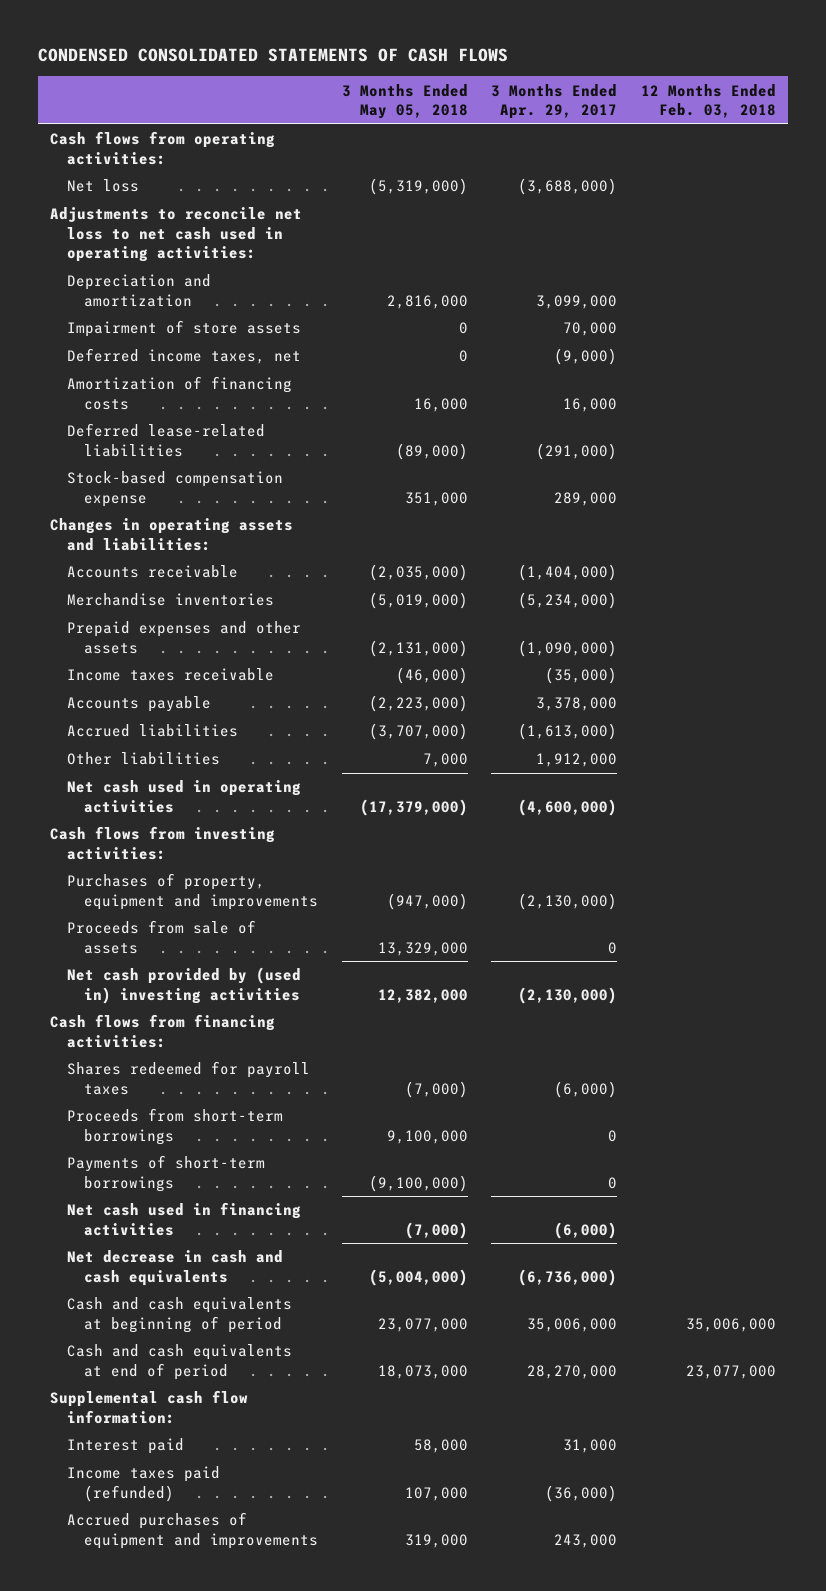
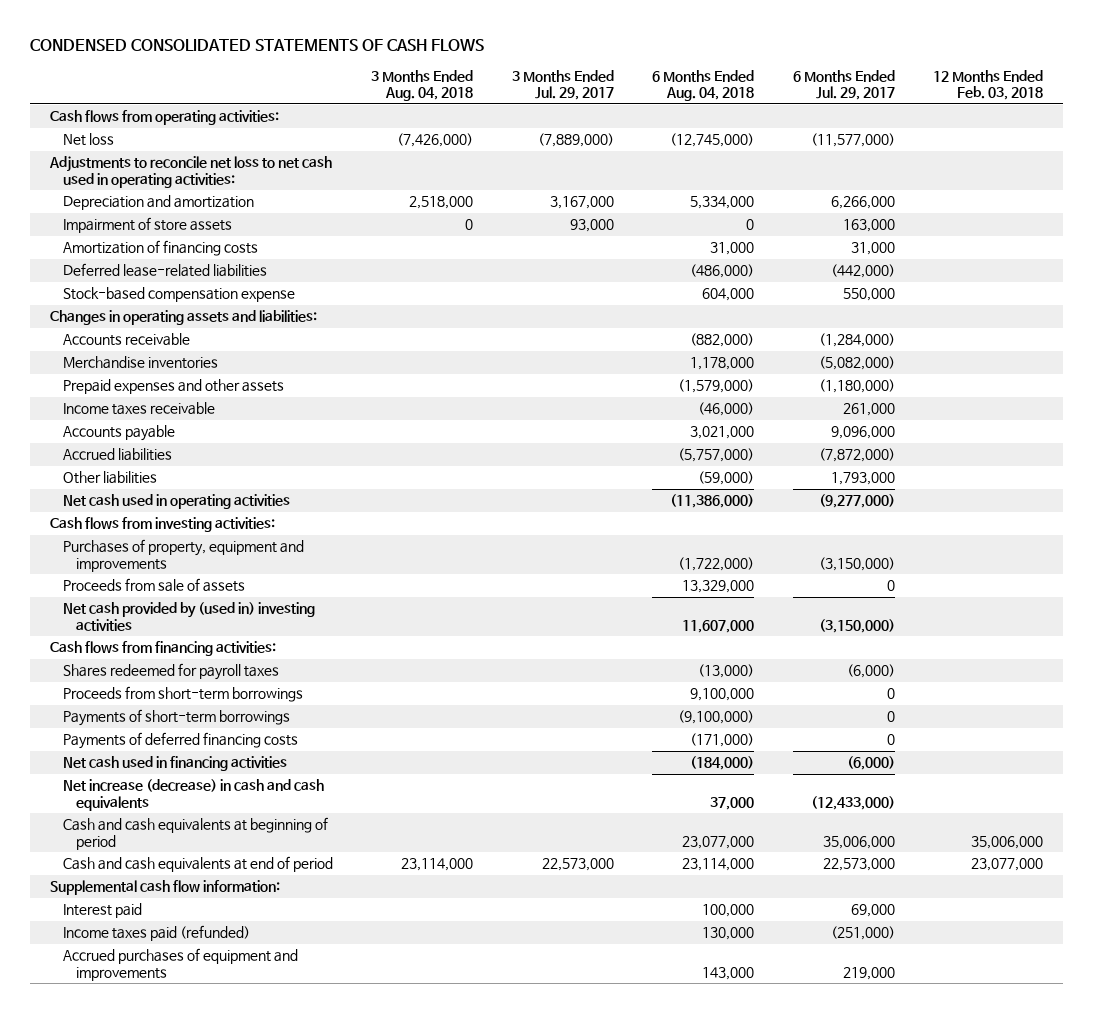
- | 3 Months Ended May 05, 2018 | 3 Months Ended Apr. 29, 2017 | 12 Months Ended Feb. 03, 2018
+ | 3 Months Ended Aug. 04, 2018 | 3 Months Ended Jul. 29, 2017 | 6 Months Ended Aug. 04, 2018 | 6 Months Ended Jul. 29, 2017 | 12 Months Ended Feb. 03, 2018
- Deferred income taxes, net | 0 | (9,000) |
+ Payments of deferred financing costs | | | (171,000) | 0 |
- Net decrease in cash and cash equivalents | (5,004,000) | (6,736,000) |
+ Net increase (decrease) in cash and cash equivalents | | | 37,000 | (12,433,000) |

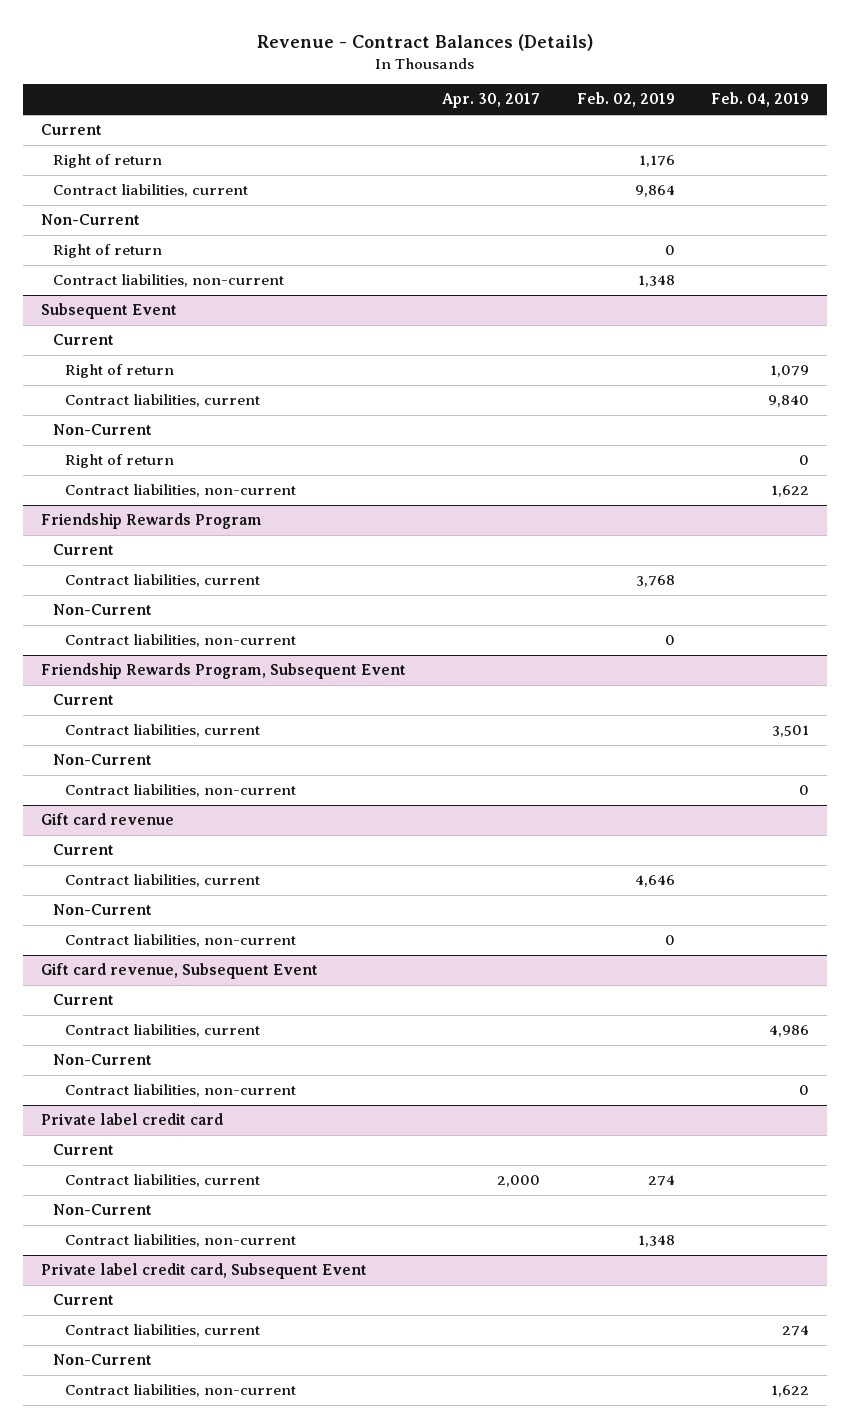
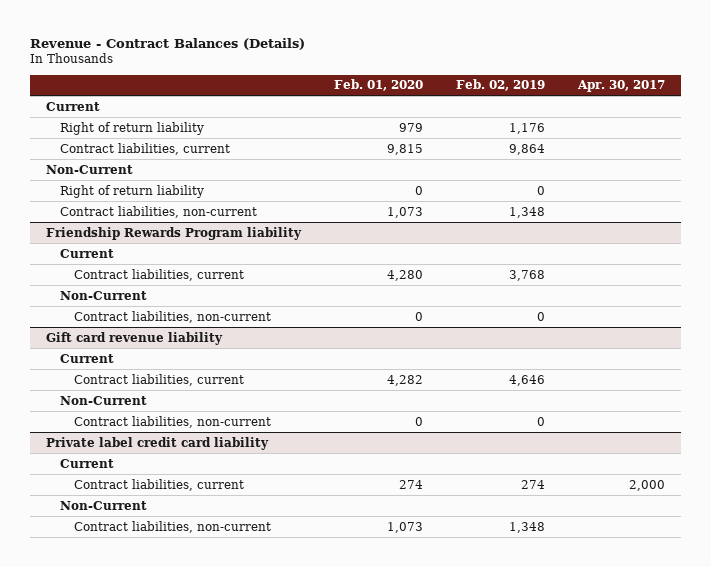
- | Apr. 30, 2017 | Feb. 02, 2019 | Feb. 04, 2019
+ | Feb. 01, 2020 | Feb. 02, 2019 | Apr. 30, 2017
- Right of return | | 1,176 |
+ Right of return liability | 979 | 1,176 |
- Right of return | | 0 |
+ Right of return liability | 0 | 0 |
- Subsequent Event
- Current
- Right of return | | | 1,079
- Contract liabilities, current | | | 9,840
- Non-Current
- Right of return | | | 0
- Contract liabilities, non-current | | | 1,622
- Friendship Rewards Program
+ Friendship Rewards Program liability
- Friendship Rewards Program, Subsequent Event
- Current
- Contract liabilities, current | | | 3,501
- Non-Current
- Contract liabilities, non-current | | | 0
- Gift card revenue
+ Gift card revenue liability
- Gift card revenue, Subsequent Event
- Current
- Contract liabilities, current | | | 4,986
- Non-Current
- Contract liabilities, non-current | | | 0
- Private label credit card
+ Private label credit card liability
- Private label credit card, Subsequent Event
- Current
- Contract liabilities, current | | | 274
- Non-Current
- Contract liabilities, non-current | | | 1,622

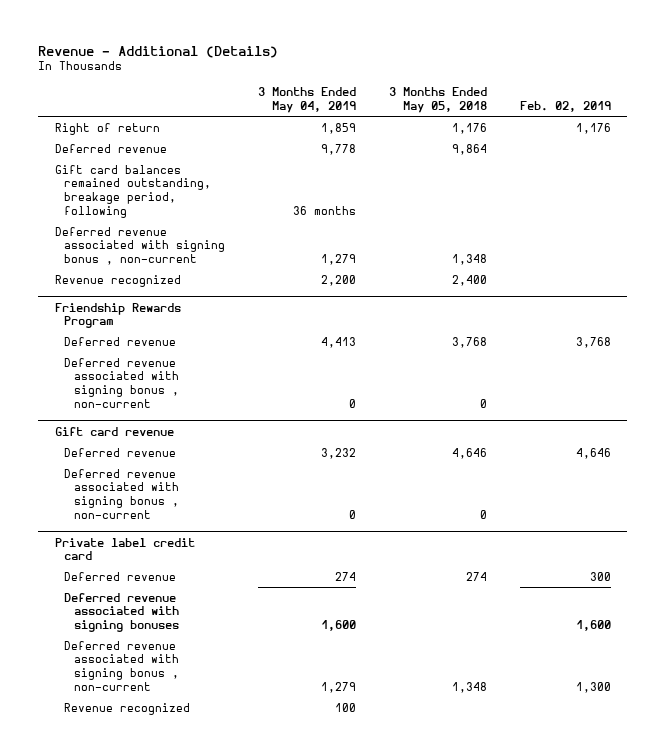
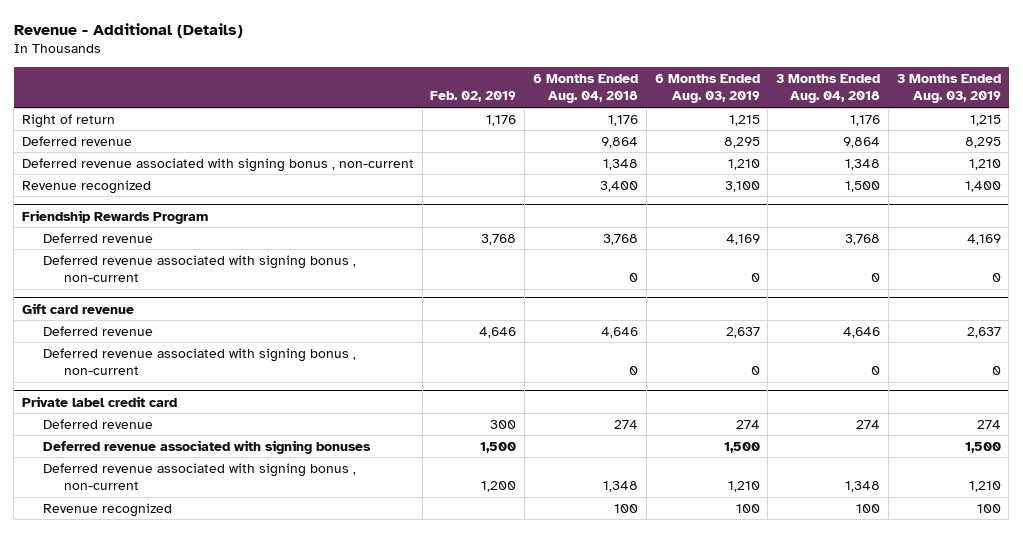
- | 3 Months Ended May 04, 2019 | 3 Months Ended May 05, 2018 | Feb. 02, 2019
+ | Feb. 02, 2019 | 6 Months Ended Aug. 04, 2018 | 6 Months Ended Aug. 03, 2019 | 3 Months Ended Aug. 04, 2018 | 3 Months Ended Aug. 03, 2019
- Gift card balances remained outstanding, breakage period, following | 36 months | |
@ Private label credit card
- Deferred revenue associated with signing bonuses | 1,600 | | 1,600
- Deferred revenue associated with signing bonus , non-current | 1,279 | 1,348 | 1,300
+ Deferred revenue associated with signing bonuses | 1,500 | | 1,500 | | 1,500
+ Deferred revenue associated with signing bonus , non-current | 1,200 | 1,348 | 1,210 | 1,348 | 1,210

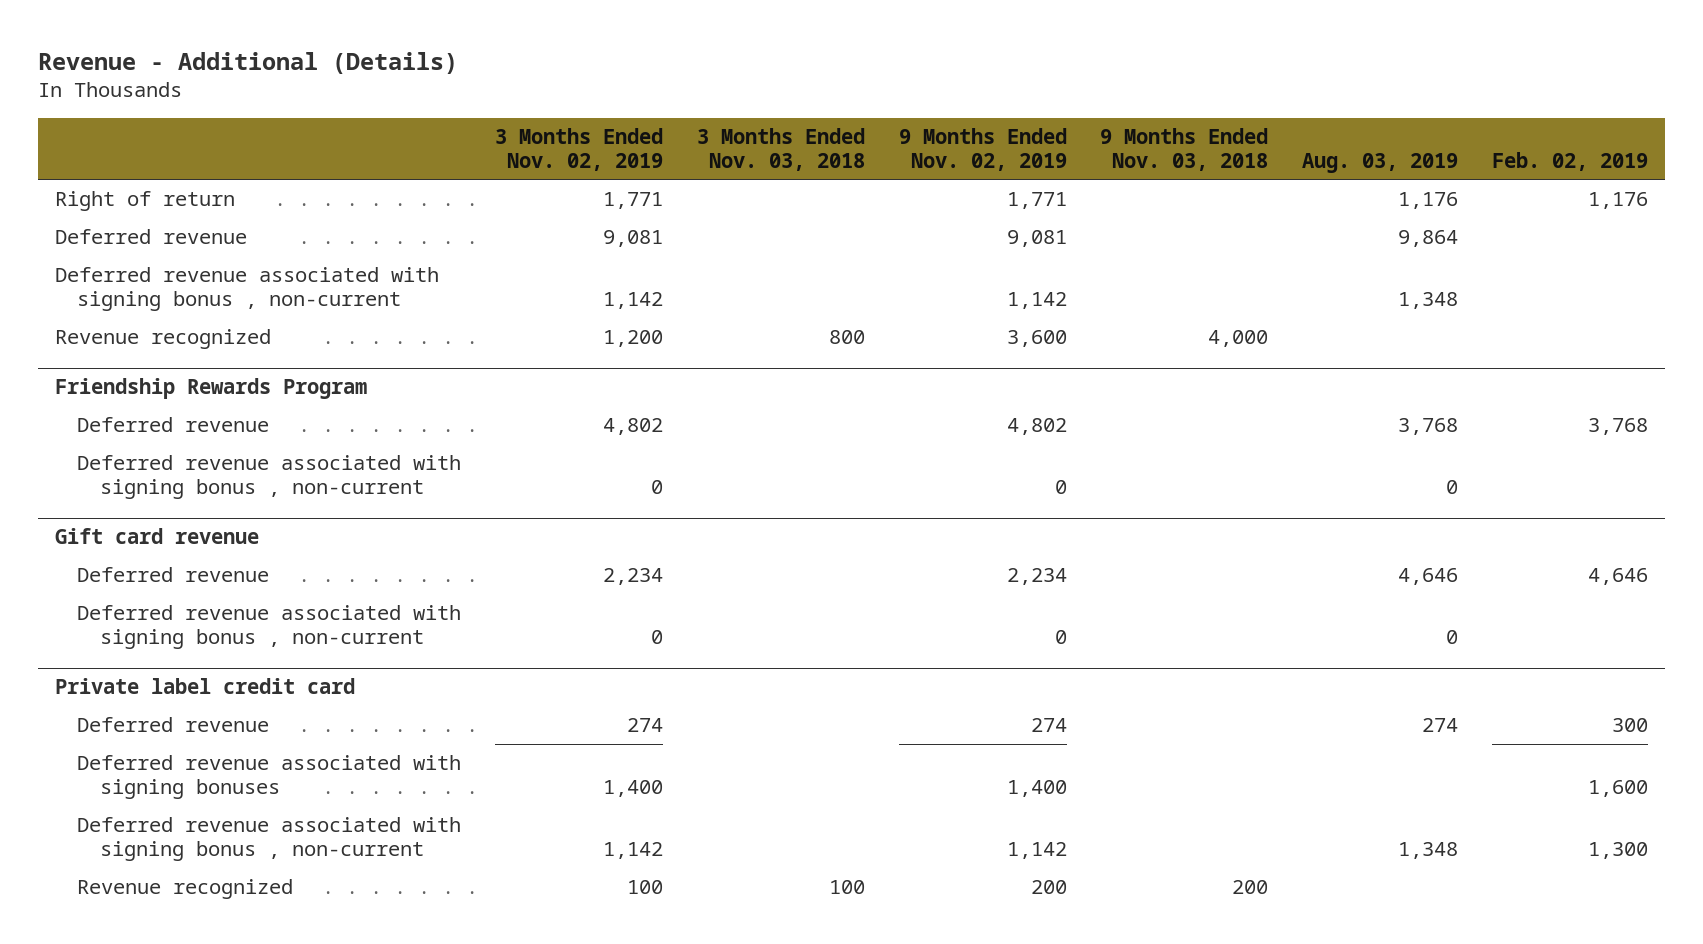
- | Feb. 02, 2019 | 6 Months Ended Aug. 04, 2018 | 6 Months Ended Aug. 03, 2019 | 3 Months Ended Aug. 04, 2018 | 3 Months Ended Aug. 03, 2019
+ | 3 Months Ended Nov. 02, 2019 | 3 Months Ended Nov. 03, 2018 | 9 Months Ended Nov. 02, 2019 | 9 Months Ended Nov. 03, 2018 | Aug. 03, 2019 | Feb. 02, 2019
@ Private label credit card
- Deferred revenue associated with signing bonuses | 1,500 | | 1,500 | | 1,500
- Deferred revenue associated with signing bonus , non-current | 1,200 | 1,348 | 1,210 | 1,348 | 1,210
+ Deferred revenue associated with signing bonuses | 1,400 | | 1,400 | | | 1,600
+ Deferred revenue associated with signing bonus , non-current | 1,142 | | 1,142 | | 1,348 | 1,300

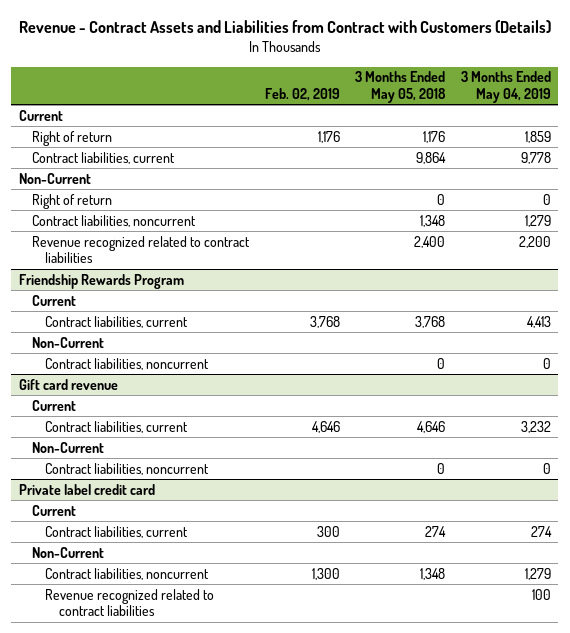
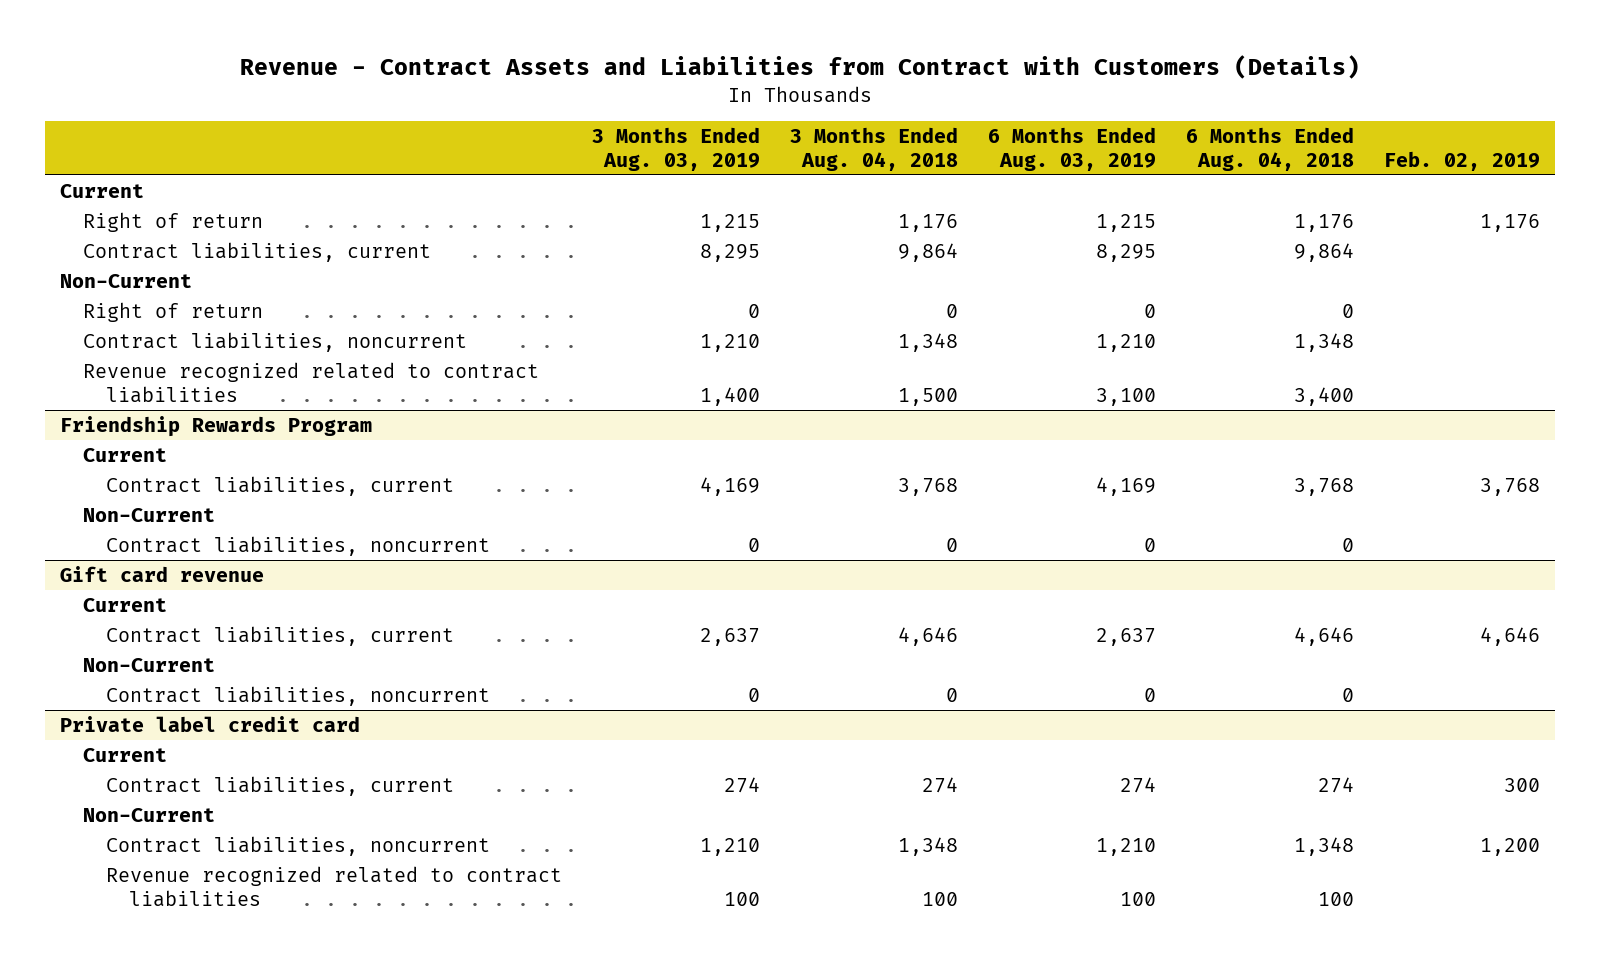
- | Feb. 02, 2019 | 3 Months Ended May 05, 2018 | 3 Months Ended May 04, 2019
+ | 3 Months Ended Aug. 03, 2019 | 3 Months Ended Aug. 04, 2018 | 6 Months Ended Aug. 03, 2019 | 6 Months Ended Aug. 04, 2018 | Feb. 02, 2019
@ Private label credit card
- Contract liabilities, noncurrent | 1,300 | 1,348 | 1,279
+ Contract liabilities, noncurrent | 1,210 | 1,348 | 1,210 | 1,348 | 1,200

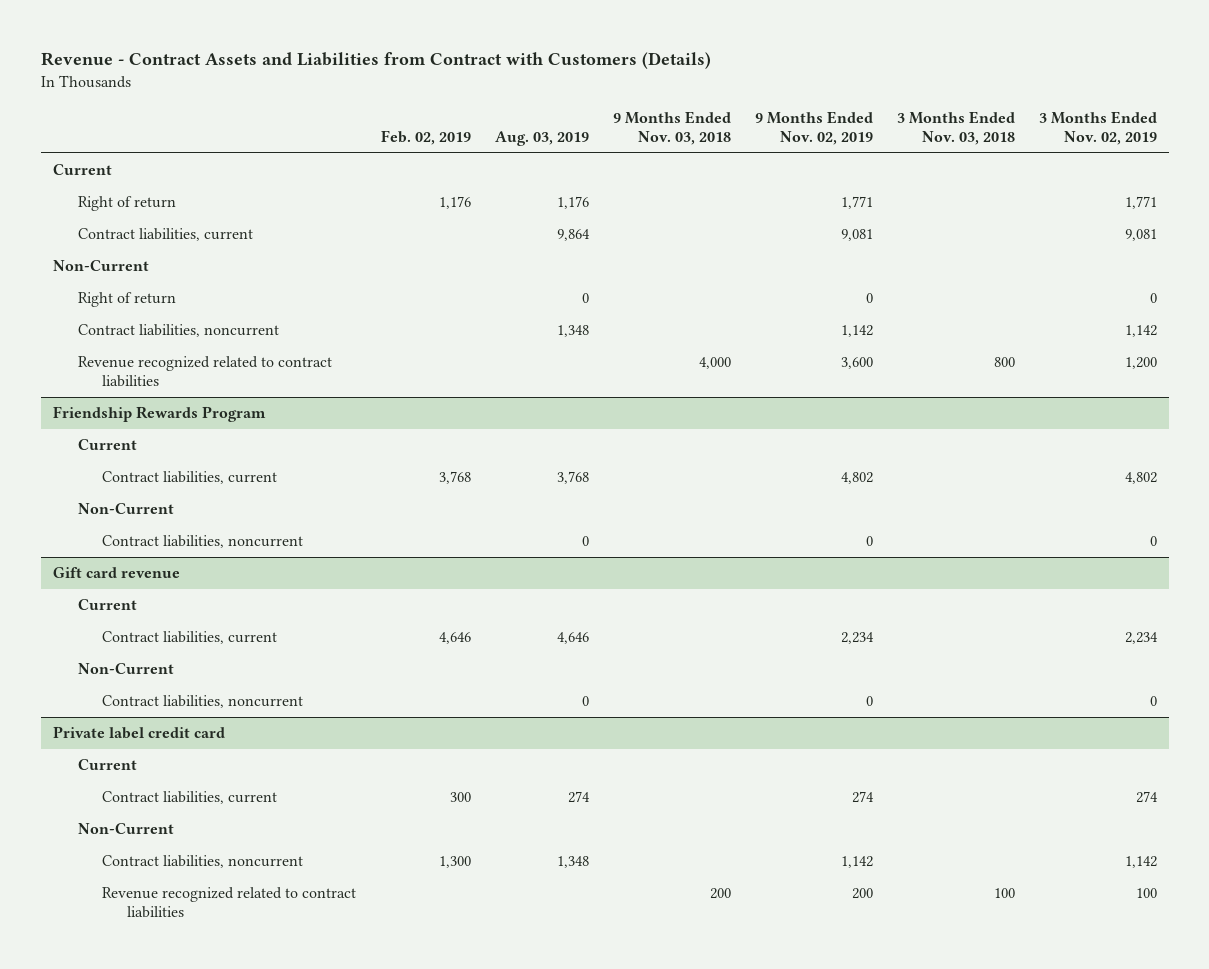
- | 3 Months Ended Aug. 03, 2019 | 3 Months Ended Aug. 04, 2018 | 6 Months Ended Aug. 03, 2019 | 6 Months Ended Aug. 04, 2018 | Feb. 02, 2019
+ | Feb. 02, 2019 | Aug. 03, 2019 | 9 Months Ended Nov. 03, 2018 | 9 Months Ended Nov. 02, 2019 | 3 Months Ended Nov. 03, 2018 | 3 Months Ended Nov. 02, 2019
@ Private label credit card
- Contract liabilities, noncurrent | 1,210 | 1,348 | 1,210 | 1,348 | 1,200
+ Contract liabilities, noncurrent | 1,300 | 1,348 | | 1,142 | | 1,142

